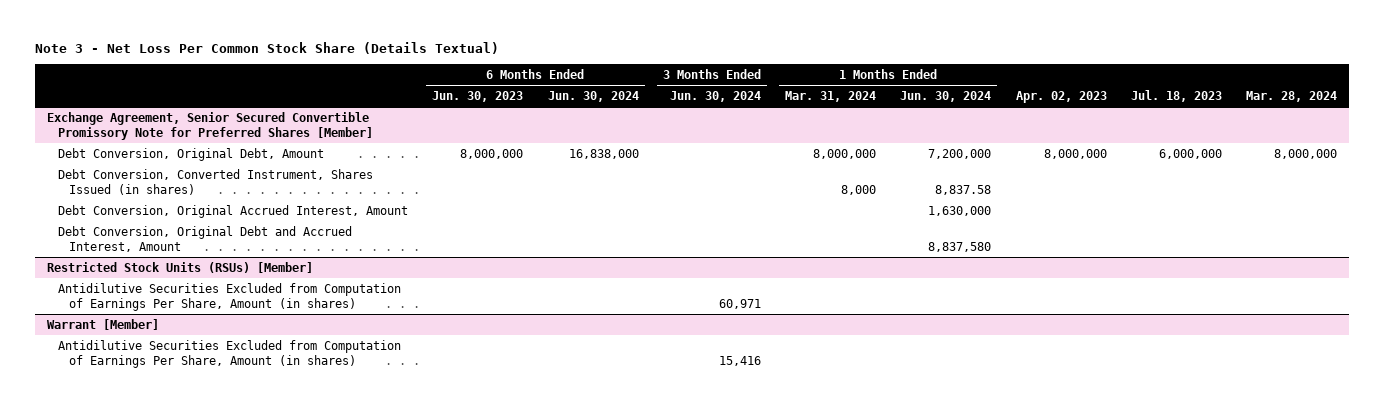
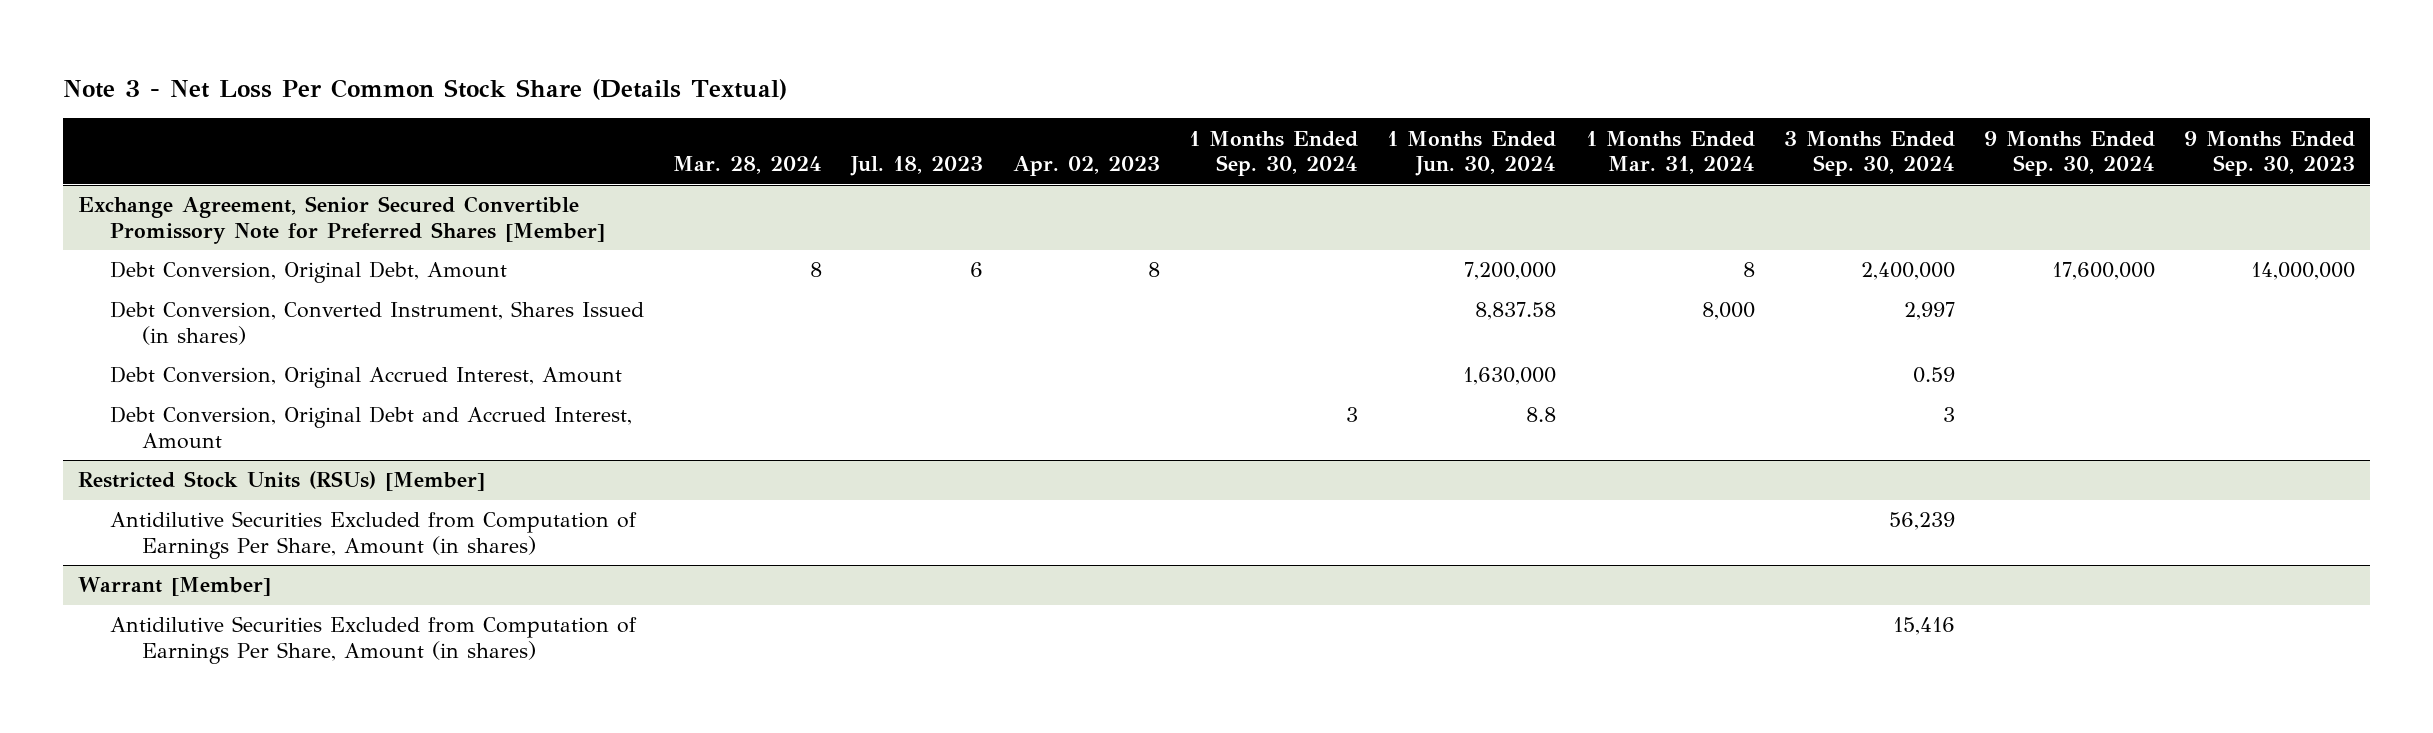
- | 6 Months Ended Jun. 30, 2023 | 6 Months Ended Jun. 30, 2024 | 3 Months Ended Jun. 30, 2024 | 1 Months Ended Mar. 31, 2024 | 1 Months Ended Jun. 30, 2024 | Apr. 02, 2023 | Jul. 18, 2023 | Mar. 28, 2024
+ | Mar. 28, 2024 | Jul. 18, 2023 | Apr. 02, 2023 | 1 Months Ended Sep. 30, 2024 | 1 Months Ended Jun. 30, 2024 | 1 Months Ended Mar. 31, 2024 | 3 Months Ended Sep. 30, 2024 | 9 Months Ended Sep. 30, 2024 | 9 Months Ended Sep. 30, 2023
@ Exchange Agreement, Senior Secured Convertible Promissory Note for Preferred Shares [Member]
- Debt Conversion, Original Debt, Amount | 8,000,000 | 16,838,000 | | 8,000,000 | 7,200,000 | 8,000,000 | 6,000,000 | 8,000,000
+ Debt Conversion, Original Debt, Amount | 8 | 6 | 8 | | 7,200,000 | 8 | 2,400,000 | 17,600,000 | 14,000,000
- Debt Conversion, Original Debt and Accrued Interest, Amount | | | | | 8,837,580 | | |
+ Debt Conversion, Original Debt and Accrued Interest, Amount | | | | 3 | 8.8 | | 3 | |

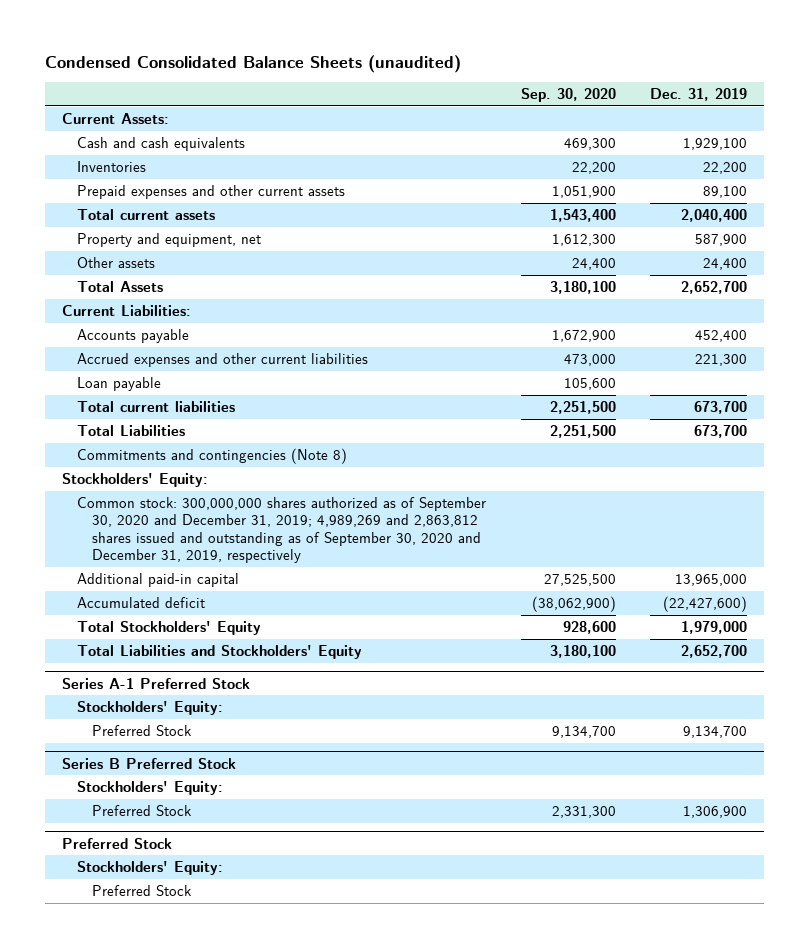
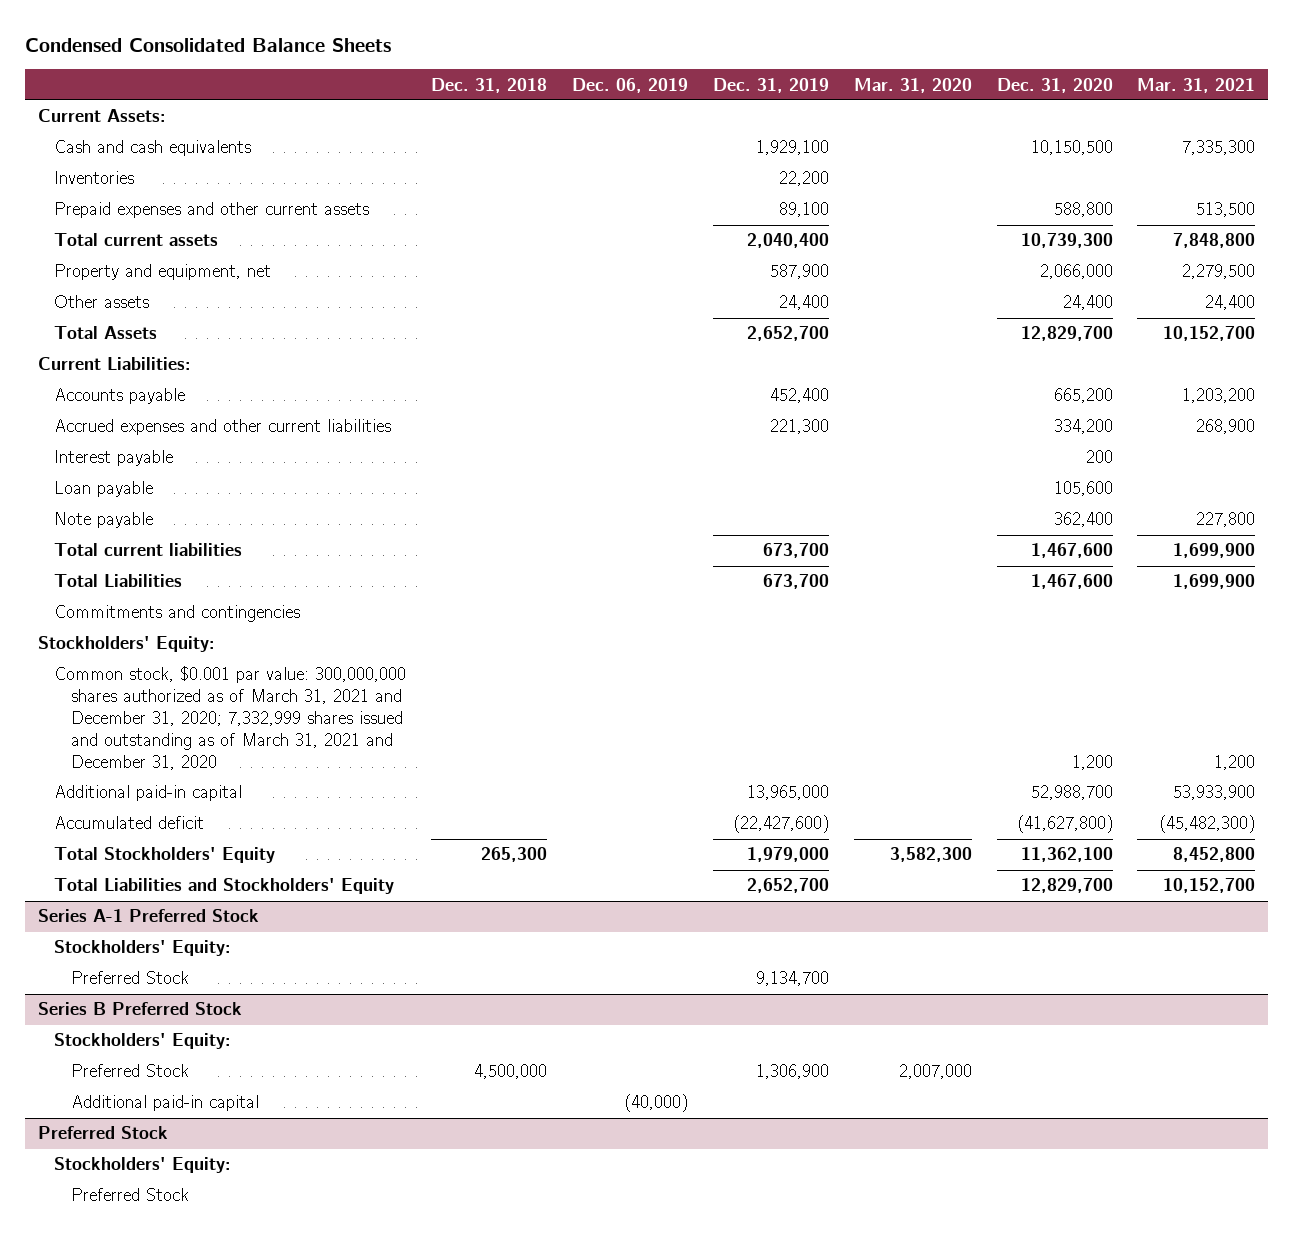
- Condensed Consolidated Balance Sheets (unaudited)
+ Condensed Consolidated Balance Sheets
- | Sep. 30, 2020 | Dec. 31, 2019
+ | Dec. 31, 2018 | Dec. 06, 2019 | Dec. 31, 2019 | Mar. 31, 2020 | Dec. 31, 2020 | Mar. 31, 2021
+ Interest payable | | | | | 200 |
+ Note payable | | | | | 362,400 | 227,800
- Commitments and contingencies (Note 8)
+ Commitments and contingencies
- Common stock: 300,000,000 shares authorized as of September 30, 2020 and December 31, 2019; 4,989,269 and 2,863,812 shares issued and outstanding as of September 30, 2020 and December 31, 2019, respectively
+ Common stock, $0.001 par value: 300,000,000 shares authorized as of March 31, 2021 and December 31, 2020; 7,332,999 shares issued and outstanding as of March 31, 2021 and December 31, 2020 | | | | | 1,200 | 1,200
@ Series B Preferred Stock
+ Additional paid-in capital | | (40,000) | | | |

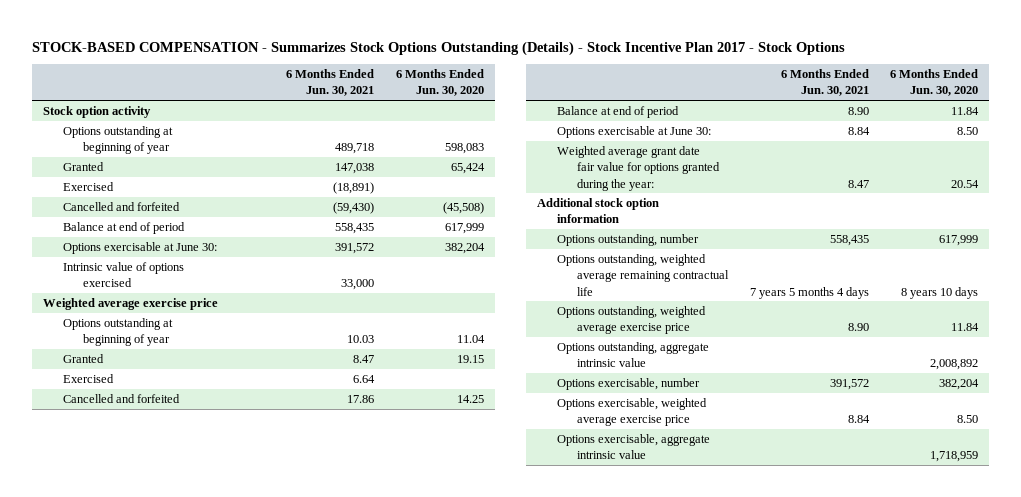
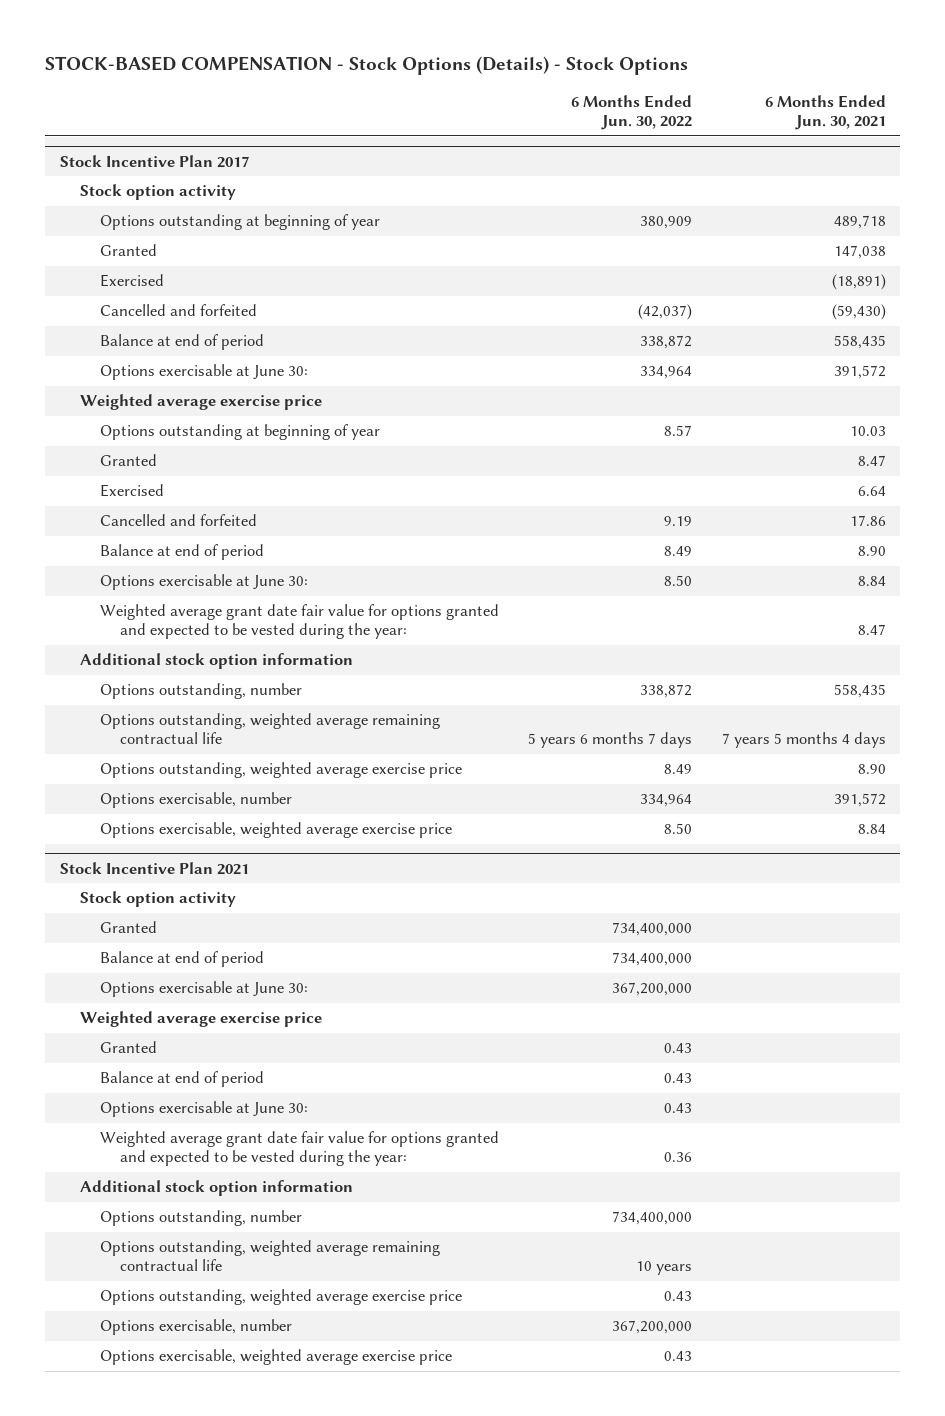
- STOCK-BASED COMPENSATION - Summarizes Stock Options Outstanding (Details) - Stock Incentive Plan 2017 - Stock Options
+ STOCK-BASED COMPENSATION - Stock Options (Details) - Stock Options
- | 6 Months Ended Jun. 30, 2021 | 6 Months Ended Jun. 30, 2020
+ | 6 Months Ended Jun. 30, 2022 | 6 Months Ended Jun. 30, 2021
+ Stock Incentive Plan 2017
- Intrinsic value of options exercised | 33,000 |
- Weighted average grant date fair value for options granted during the year: | 8.47 | 20.54
+ Weighted average grant date fair value for options granted and expected to be vested during the year: | | 8.47
- Options outstanding, aggregate intrinsic value | | 2,008,892
- Options exercisable, aggregate intrinsic value | | 1,718,959
+ Stock Incentive Plan 2021
+ Stock option activity
+ Granted | 734,400,000 |
+ Balance at end of period | 734,400,000 |
+ Options exercisable at June 30: | 367,200,000 |
+ Weighted average exercise price
+ Granted | 0.43 |
+ Balance at end of period | 0.43 |
+ Options exercisable at June 30: | 0.43 |
+ Weighted average grant date fair value for options granted and expected to be vested during the year: | 0.36 |
+ Additional stock option information
+ Options outstanding, number | 734,400,000 |
+ Options outstanding, weighted average remaining contractual life | 10 years |
+ Options outstanding, weighted average exercise price | 0.43 |
+ Options exercisable, number | 367,200,000 |
+ Options exercisable, weighted average exercise price | 0.43 |

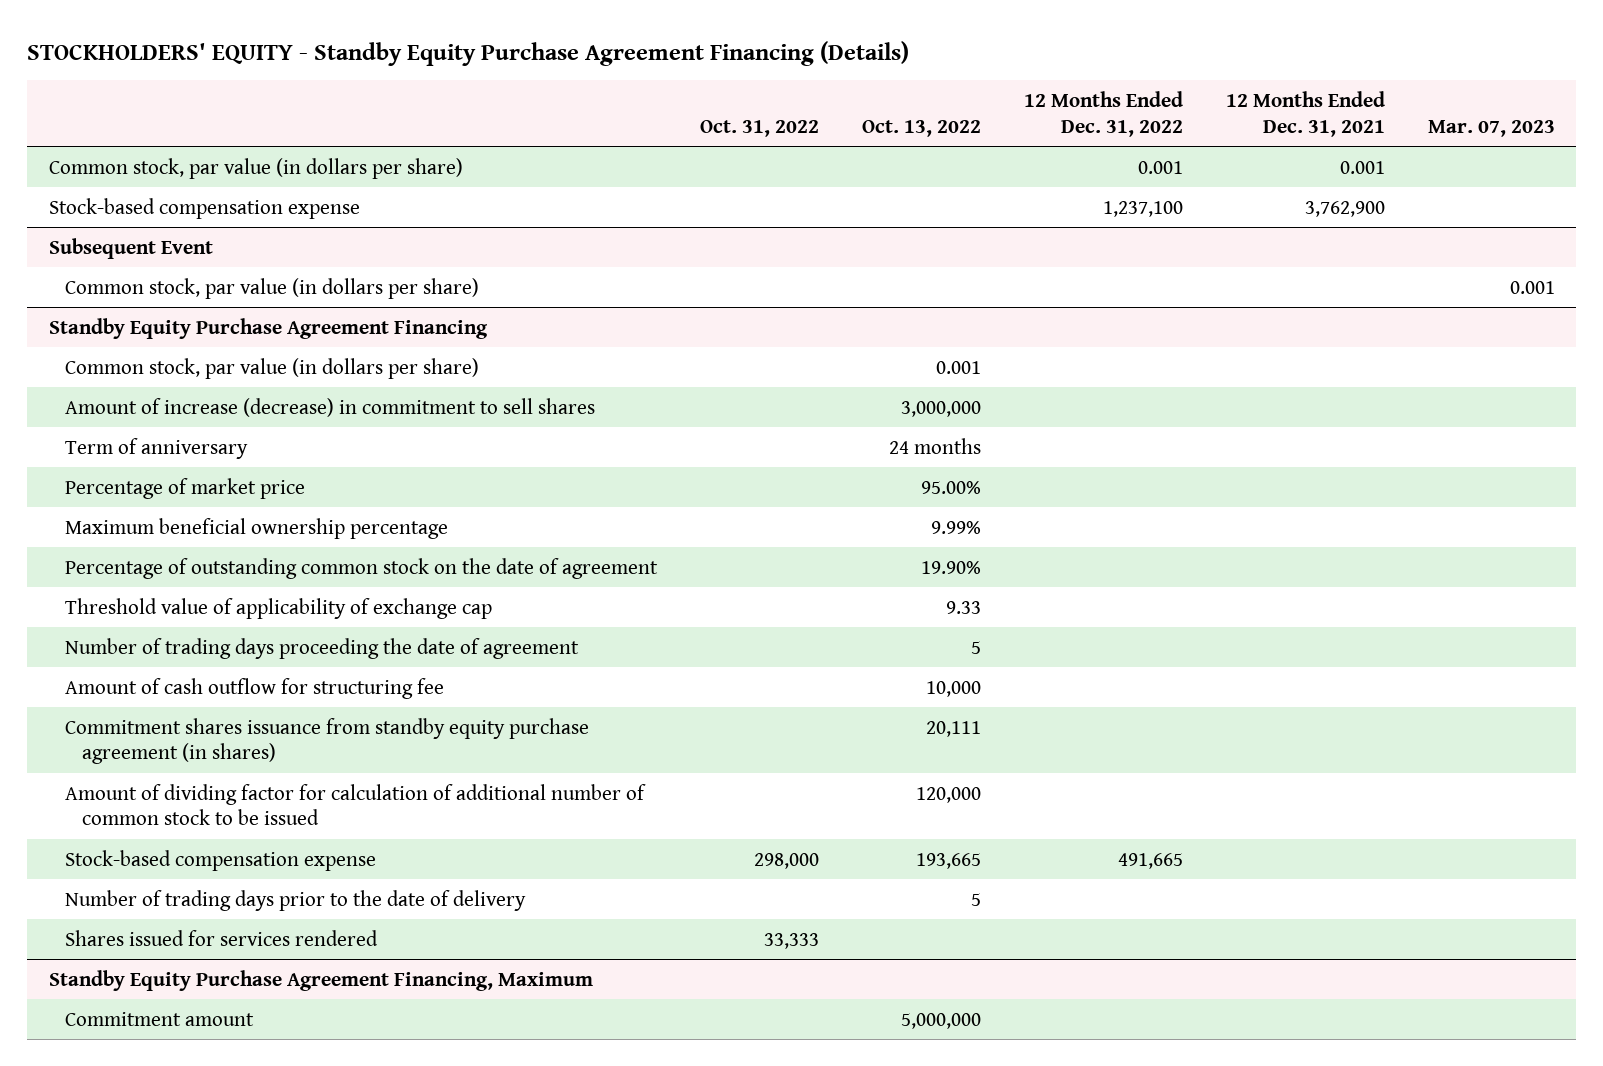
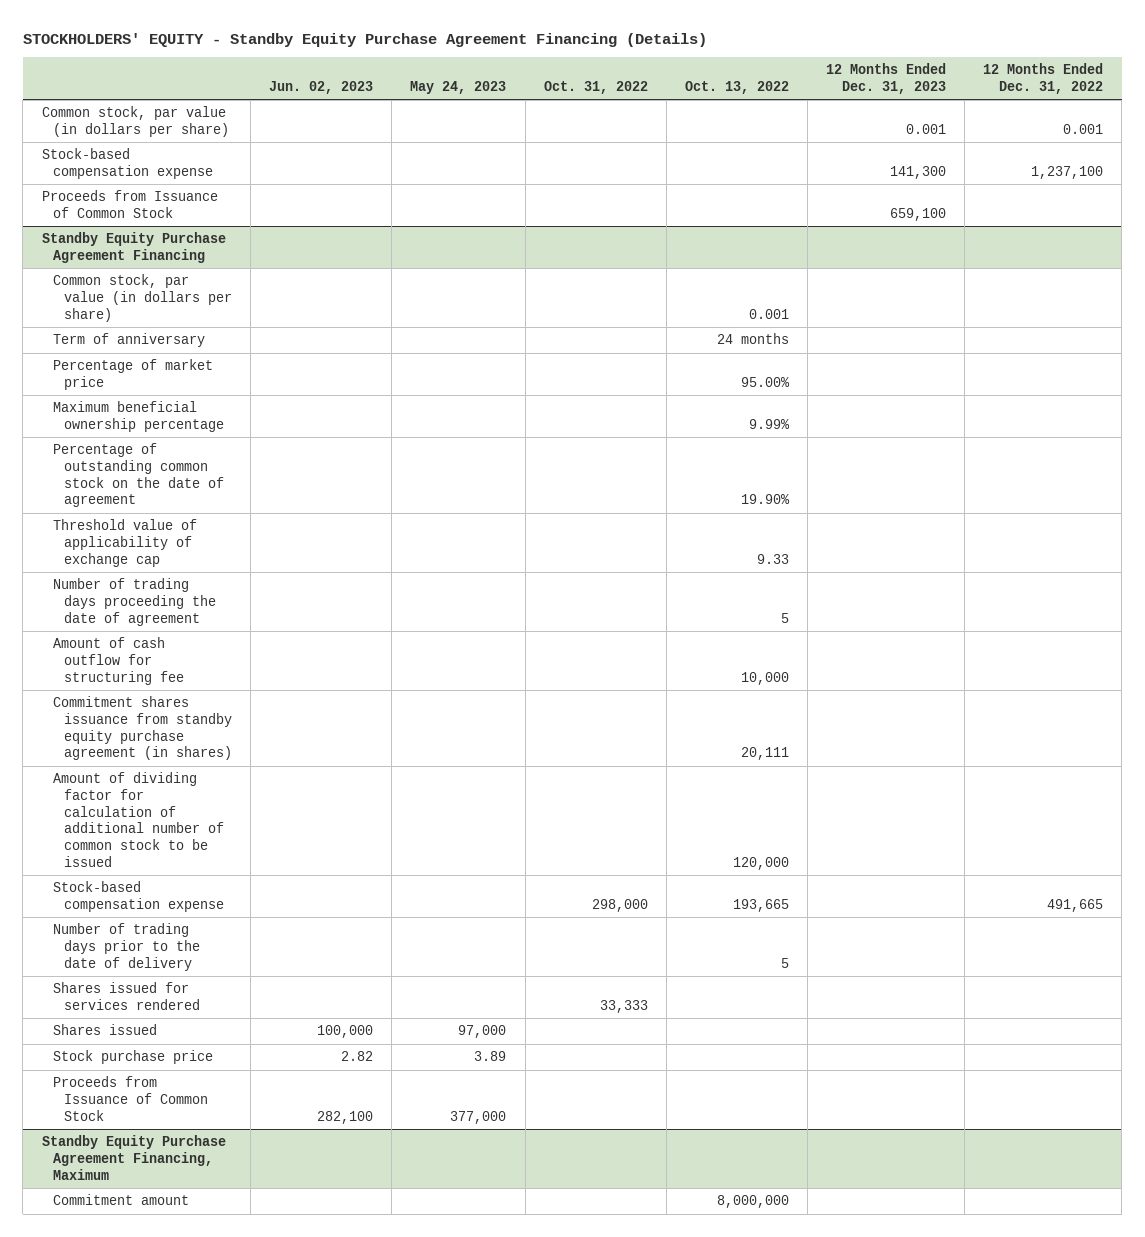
- | Oct. 31, 2022 | Oct. 13, 2022 | 12 Months Ended Dec. 31, 2022 | 12 Months Ended Dec. 31, 2021 | Mar. 07, 2023
+ | Jun. 02, 2023 | May 24, 2023 | Oct. 31, 2022 | Oct. 13, 2022 | 12 Months Ended Dec. 31, 2023 | 12 Months Ended Dec. 31, 2022
- Subsequent Event
- Common stock, par value (in dollars per share) | | | | | 0.001
+ Proceeds from Issuance of Common Stock | | | | | 659,100 |
@ Standby Equity Purchase Agreement Financing
- Amount of increase (decrease) in commitment to sell shares | | 3,000,000 | | |
+ Shares issued | 100,000 | 97,000 | | | |
+ Stock purchase price | 2.82 | 3.89 | | | |
+ Proceeds from Issuance of Common Stock | 282,100 | 377,000 | | | |
@ Standby Equity Purchase Agreement Financing, Maximum
- Commitment amount | | 5,000,000 | | |
+ Commitment amount | | | | 8,000,000 | |

